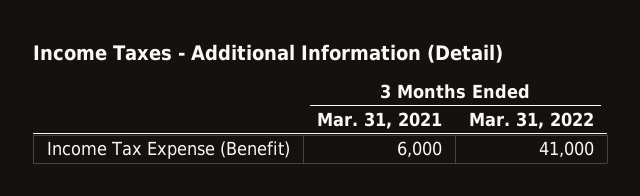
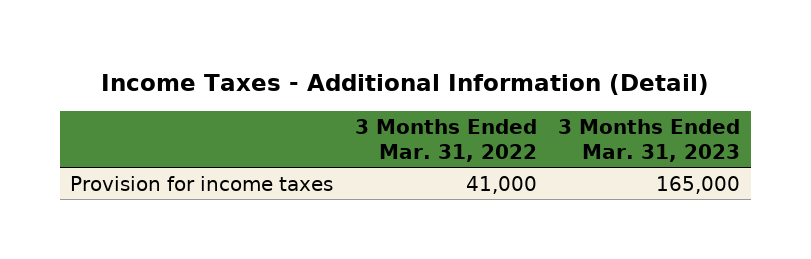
- | 3 Months Ended Mar. 31, 2021 | 3 Months Ended Mar. 31, 2022
+ | 3 Months Ended Mar. 31, 2022 | 3 Months Ended Mar. 31, 2023
- Income Tax Expense (Benefit) | 6,000 | 41,000
+ Provision for income taxes | 41,000 | 165,000

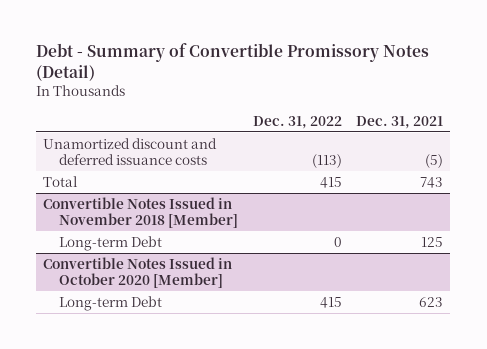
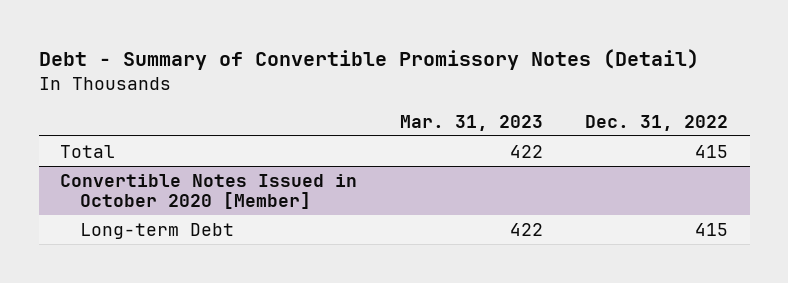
- | Dec. 31, 2022 | Dec. 31, 2021
+ | Mar. 31, 2023 | Dec. 31, 2022
- Unamortized discount and deferred issuance costs | (113) | (5)
- Convertible Notes Issued in November 2018 [Member]
- Long-term Debt | 0 | 125

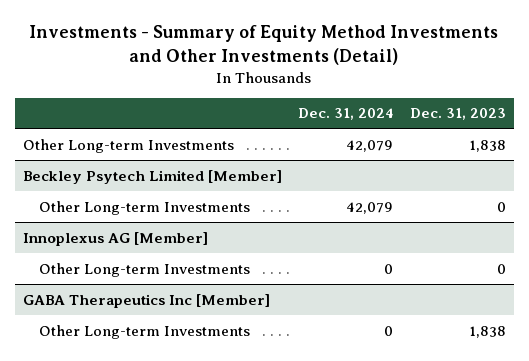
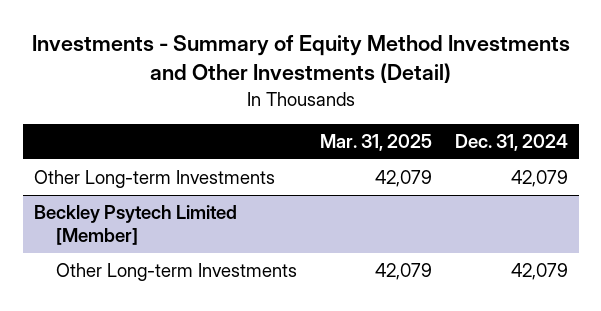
- | Dec. 31, 2024 | Dec. 31, 2023
+ | Mar. 31, 2025 | Dec. 31, 2024
- Innoplexus AG [Member]
- Other Long-term Investments | 0 | 0
- GABA Therapeutics Inc [Member]
- Other Long-term Investments | 0 | 1,838

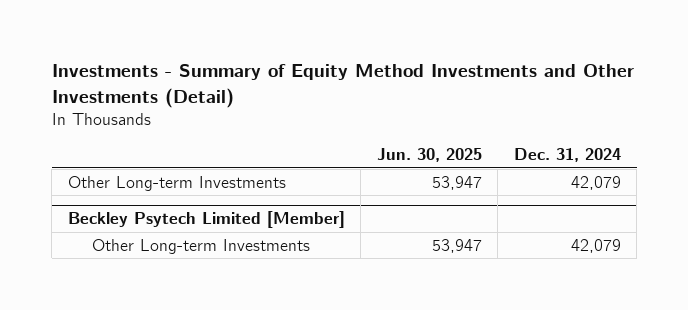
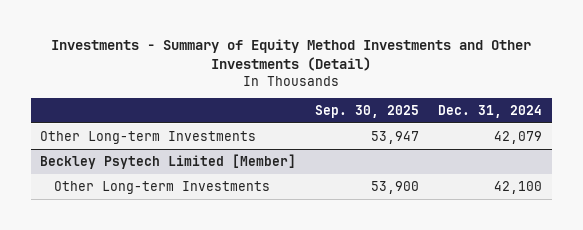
- | Jun. 30, 2025 | Dec. 31, 2024
+ | Sep. 30, 2025 | Dec. 31, 2024
@ Beckley Psytech Limited [Member]
- Other Long-term Investments | 53,947 | 42,079
+ Other Long-term Investments | 53,900 | 42,100

